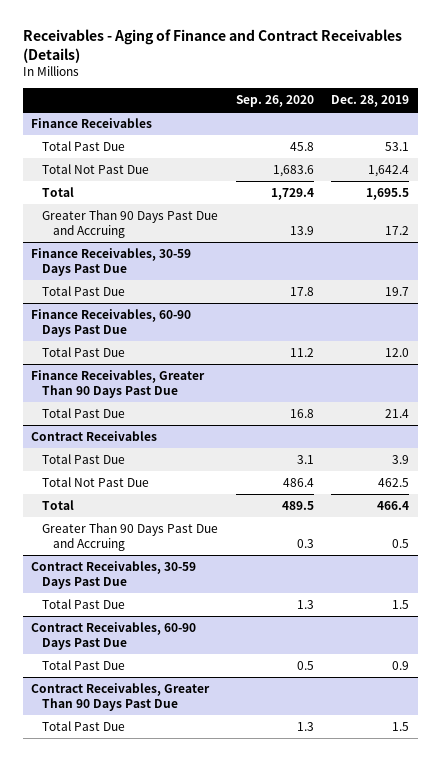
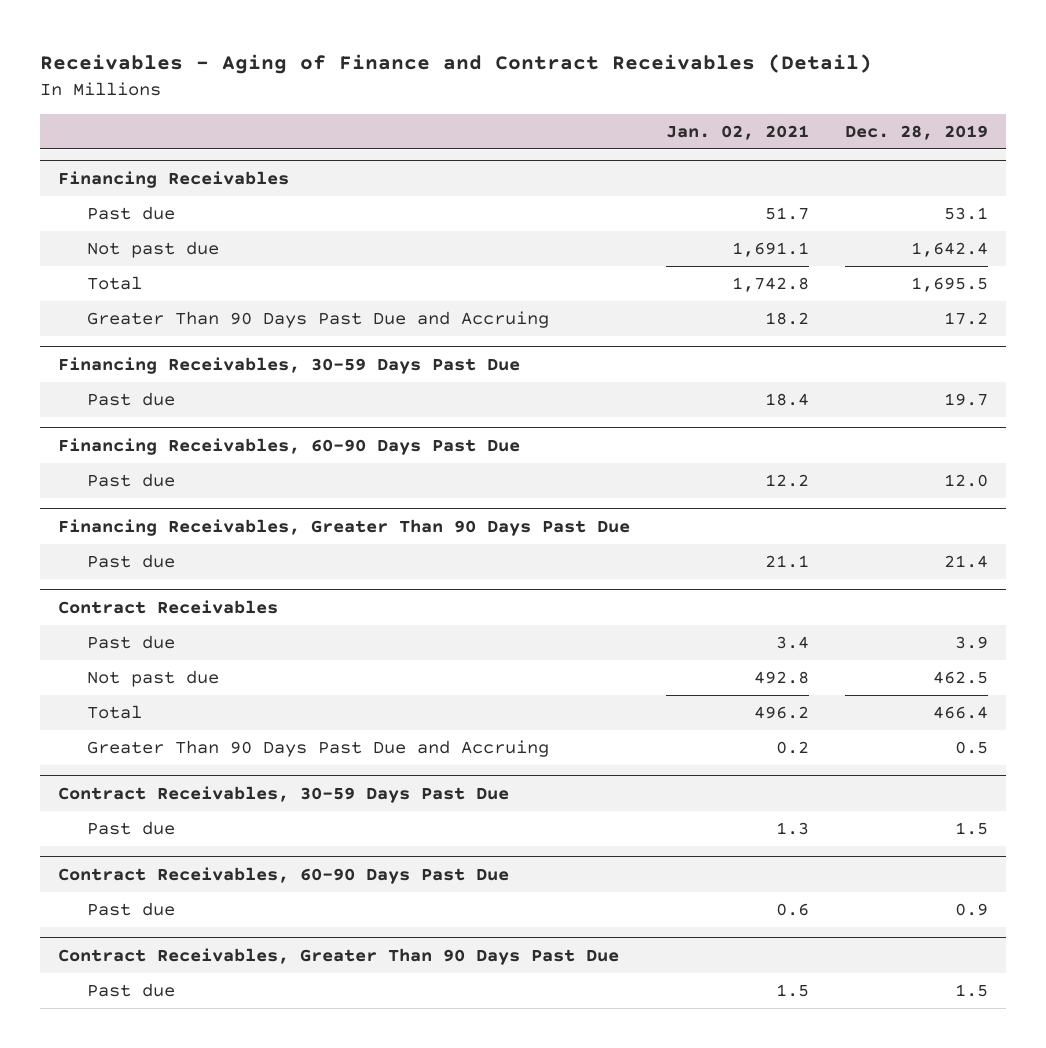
- Receivables - Aging of Finance and Contract Receivables (Details)
+ Receivables - Aging of Finance and Contract Receivables (Detail)
- | Sep. 26, 2020 | Dec. 28, 2019
+ | Jan. 02, 2021 | Dec. 28, 2019
- Finance Receivables
- Total Past Due | 45.8 | 53.1
- Total Not Past Due | 1,683.6 | 1,642.4
+ Financing Receivables
+ Past due | 51.7 | 53.1
+ Not past due | 1,691.1 | 1,642.4
- Finance Receivables, 30-59 Days Past Due
- Total Past Due | 17.8 | 19.7
- Finance Receivables, 60-90 Days Past Due
- Total Past Due | 11.2 | 12.0
- Finance Receivables, Greater Than 90 Days Past Due
- Total Past Due | 16.8 | 21.4
+ Financing Receivables, 30-59 Days Past Due
+ Past due | 18.4 | 19.7
+ Financing Receivables, 60-90 Days Past Due
+ Past due | 12.2 | 12.0
+ Financing Receivables, Greater Than 90 Days Past Due
+ Past due | 21.1 | 21.4
@ Contract Receivables
- Total Past Due | 3.1 | 3.9
- Total Not Past Due | 486.4 | 462.5
+ Past due | 3.4 | 3.9
+ Not past due | 492.8 | 462.5
@ Contract Receivables, 30-59 Days Past Due
- Total Past Due | 1.3 | 1.5
+ Past due | 1.3 | 1.5
@ Contract Receivables, 60-90 Days Past Due
- Total Past Due | 0.5 | 0.9
+ Past due | 0.6 | 0.9
@ Contract Receivables, Greater Than 90 Days Past Due
- Total Past Due | 1.3 | 1.5
+ Past due | 1.5 | 1.5

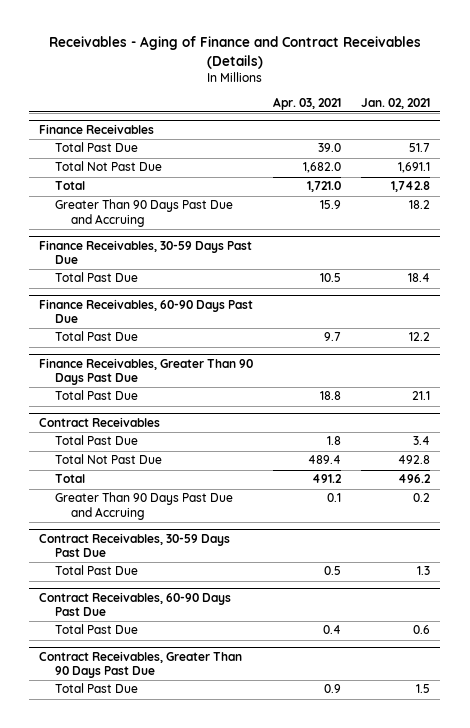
- Receivables - Aging of Finance and Contract Receivables (Detail)
+ Receivables - Aging of Finance and Contract Receivables (Details)
- | Jan. 02, 2021 | Dec. 28, 2019
+ | Apr. 03, 2021 | Jan. 02, 2021
- Financing Receivables
- Past due | 51.7 | 53.1
- Not past due | 1,691.1 | 1,642.4
+ Finance Receivables
+ Total Past Due | 39.0 | 51.7
+ Total Not Past Due | 1,682.0 | 1,691.1
- Financing Receivables, 30-59 Days Past Due
- Past due | 18.4 | 19.7
- Financing Receivables, 60-90 Days Past Due
- Past due | 12.2 | 12.0
- Financing Receivables, Greater Than 90 Days Past Due
- Past due | 21.1 | 21.4
+ Finance Receivables, 30-59 Days Past Due
+ Total Past Due | 10.5 | 18.4
+ Finance Receivables, 60-90 Days Past Due
+ Total Past Due | 9.7 | 12.2
+ Finance Receivables, Greater Than 90 Days Past Due
+ Total Past Due | 18.8 | 21.1
@ Contract Receivables
- Past due | 3.4 | 3.9
- Not past due | 492.8 | 462.5
+ Total Past Due | 1.8 | 3.4
+ Total Not Past Due | 489.4 | 492.8
@ Contract Receivables, 30-59 Days Past Due
- Past due | 1.3 | 1.5
+ Total Past Due | 0.5 | 1.3
@ Contract Receivables, 60-90 Days Past Due
- Past due | 0.6 | 0.9
+ Total Past Due | 0.4 | 0.6
@ Contract Receivables, Greater Than 90 Days Past Due
- Past due | 1.5 | 1.5
+ Total Past Due | 0.9 | 1.5

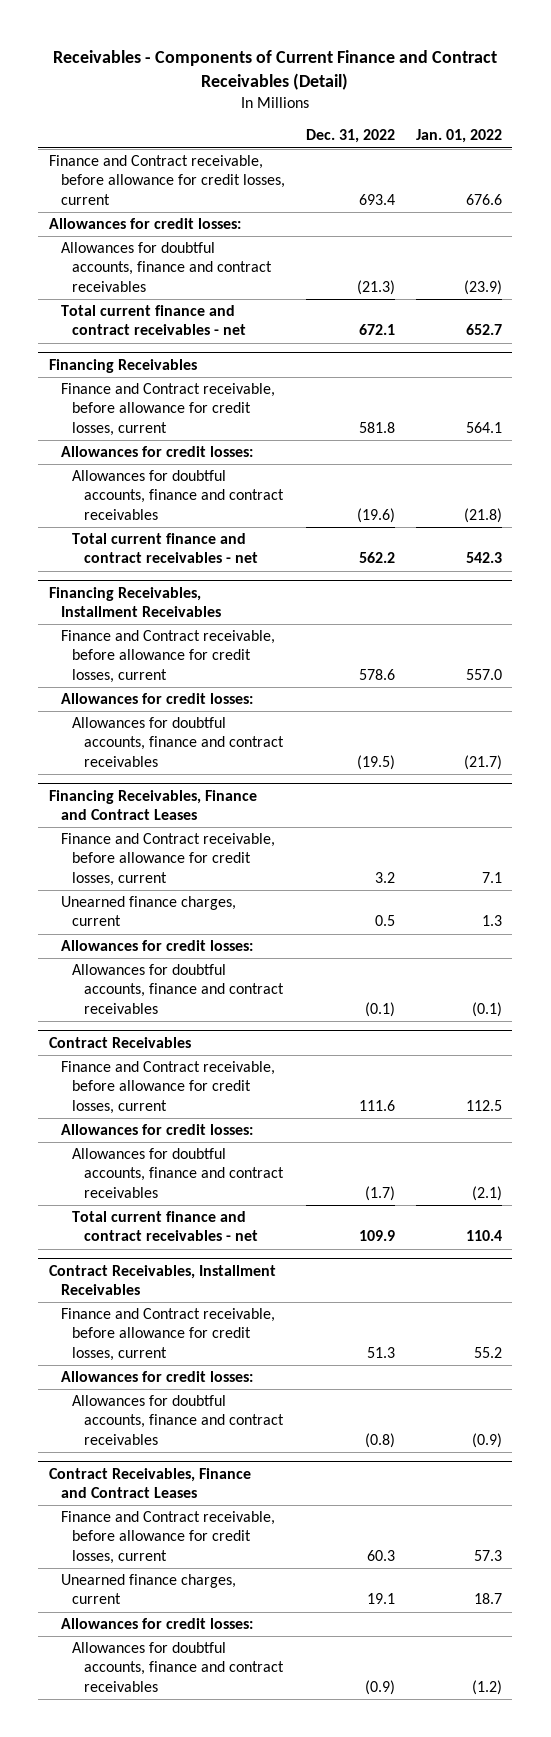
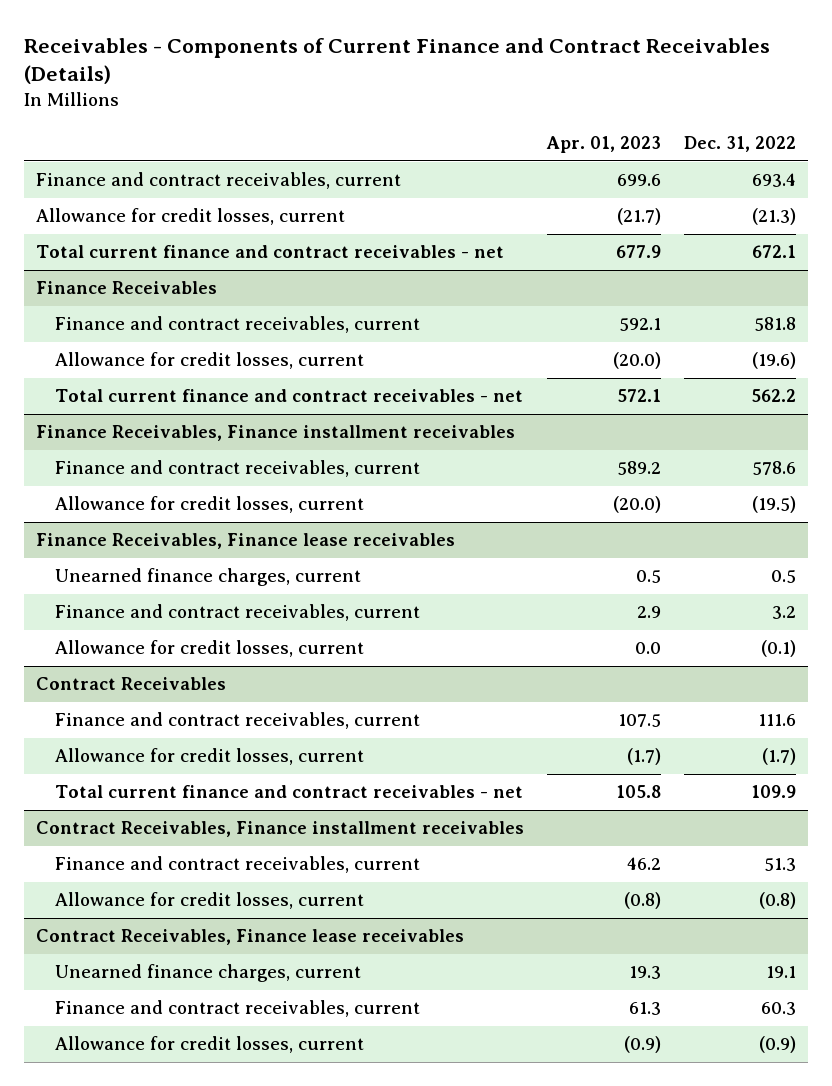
- Receivables - Components of Current Finance and Contract Receivables (Detail)
+ Receivables - Components of Current Finance and Contract Receivables (Details)
- | Dec. 31, 2022 | Jan. 01, 2022
+ | Apr. 01, 2023 | Dec. 31, 2022
- Finance and Contract receivable, before allowance for credit losses, current | 693.4 | 676.6
- Allowances for credit losses:
- Allowances for doubtful accounts, finance and contract receivables | (21.3) | (23.9)
+ Finance and contract receivables, current | 699.6 | 693.4
+ Allowance for credit losses, current | (21.7) | (21.3)
- Financing Receivables
- Finance and Contract receivable, before allowance for credit losses, current | 581.8 | 564.1
- Allowances for credit losses:
- Allowances for doubtful accounts, finance and contract receivables | (19.6) | (21.8)
+ Finance Receivables
+ Finance and contract receivables, current | 592.1 | 581.8
+ Allowance for credit losses, current | (20.0) | (19.6)
- Financing Receivables, Installment Receivables
- Finance and Contract receivable, before allowance for credit losses, current | 578.6 | 557.0
- Allowances for credit losses:
- Allowances for doubtful accounts, finance and contract receivables | (19.5) | (21.7)
- Financing Receivables, Finance and Contract Leases
- Finance and Contract receivable, before allowance for credit losses, current | 3.2 | 7.1
+ Finance Receivables, Finance installment receivables
+ Finance and contract receivables, current | 589.2 | 578.6
+ Allowance for credit losses, current | (20.0) | (19.5)
+ Finance Receivables, Finance lease receivables
- Allowances for credit losses:
- Allowances for doubtful accounts, finance and contract receivables | (0.1) | (0.1)
+ Finance and contract receivables, current | 2.9 | 3.2
+ Allowance for credit losses, current | 0.0 | (0.1)
@ Contract Receivables
- Finance and Contract receivable, before allowance for credit losses, current | 111.6 | 112.5
- Allowances for credit losses:
- Allowances for doubtful accounts, finance and contract receivables | (1.7) | (2.1)
+ Finance and contract receivables, current | 107.5 | 111.6
+ Allowance for credit losses, current | (1.7) | (1.7)
- Contract Receivables, Installment Receivables
- Finance and Contract receivable, before allowance for credit losses, current | 51.3 | 55.2
- Allowances for credit losses:
- Allowances for doubtful accounts, finance and contract receivables | (0.8) | (0.9)
- Contract Receivables, Finance and Contract Leases
- Finance and Contract receivable, before allowance for credit losses, current | 60.3 | 57.3
+ Contract Receivables, Finance installment receivables
+ Finance and contract receivables, current | 46.2 | 51.3
+ Allowance for credit losses, current | (0.8) | (0.8)
+ Contract Receivables, Finance lease receivables
- Allowances for credit losses:
- Allowances for doubtful accounts, finance and contract receivables | (0.9) | (1.2)
+ Finance and contract receivables, current | 61.3 | 60.3
+ Allowance for credit losses, current | (0.9) | (0.9)

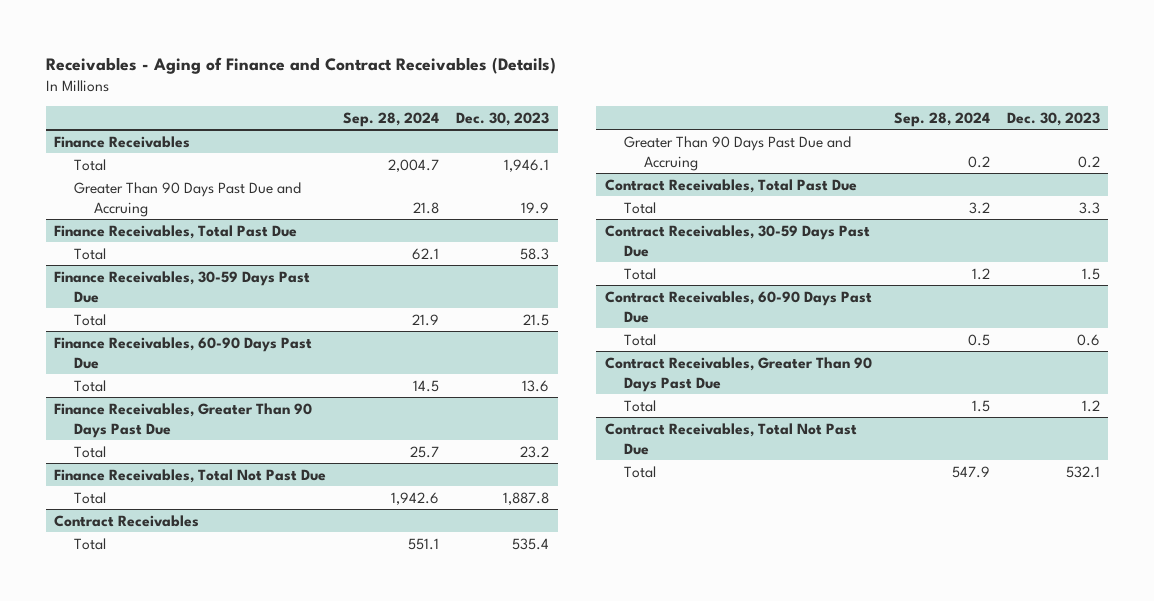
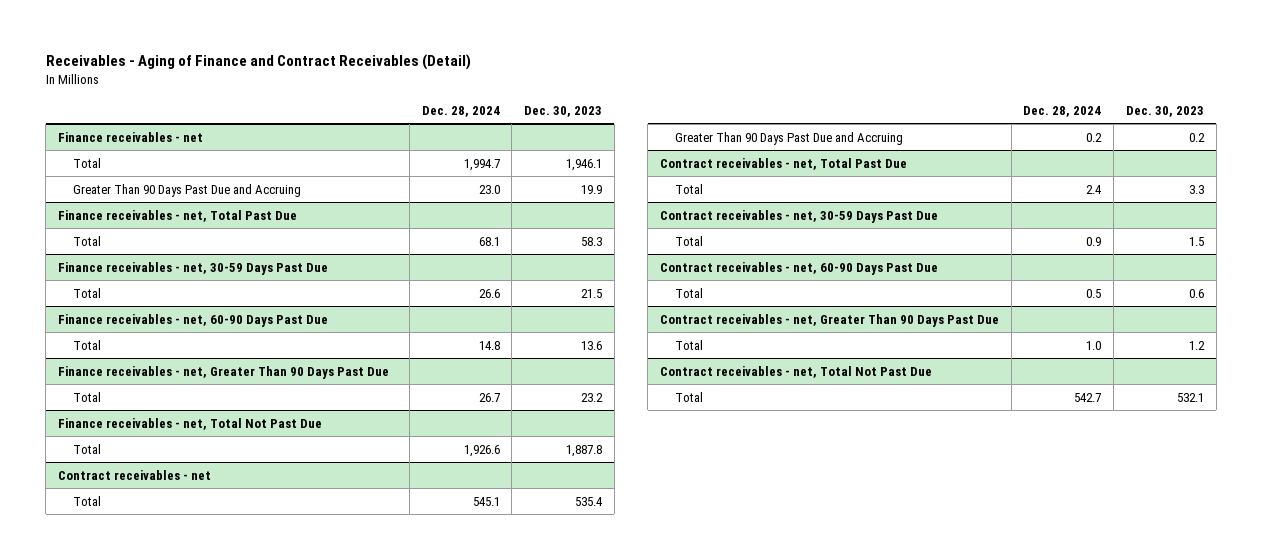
- Receivables - Aging of Finance and Contract Receivables (Details)
+ Receivables - Aging of Finance and Contract Receivables (Detail)
- | Sep. 28, 2024 | Dec. 30, 2023
+ | Dec. 28, 2024 | Dec. 30, 2023
- Finance Receivables
+ Finance receivables - net
- Finance Receivables, Total Past Due
+ Finance receivables - net, Total Past Due
- Finance Receivables, 30-59 Days Past Due
+ Finance receivables - net, 30-59 Days Past Due
- Finance Receivables, 60-90 Days Past Due
+ Finance receivables - net, 60-90 Days Past Due
- Finance Receivables, Greater Than 90 Days Past Due
+ Finance receivables - net, Greater Than 90 Days Past Due
- Finance Receivables, Total Not Past Due
+ Finance receivables - net, Total Not Past Due
- Contract Receivables
+ Contract receivables - net
- Contract Receivables, Total Past Due
+ Contract receivables - net, Total Past Due
- Contract Receivables, 30-59 Days Past Due
+ Contract receivables - net, 30-59 Days Past Due
- Contract Receivables, 60-90 Days Past Due
+ Contract receivables - net, 60-90 Days Past Due
- Contract Receivables, Greater Than 90 Days Past Due
+ Contract receivables - net, Greater Than 90 Days Past Due
- Contract Receivables, Total Not Past Due
+ Contract receivables - net, Total Not Past Due

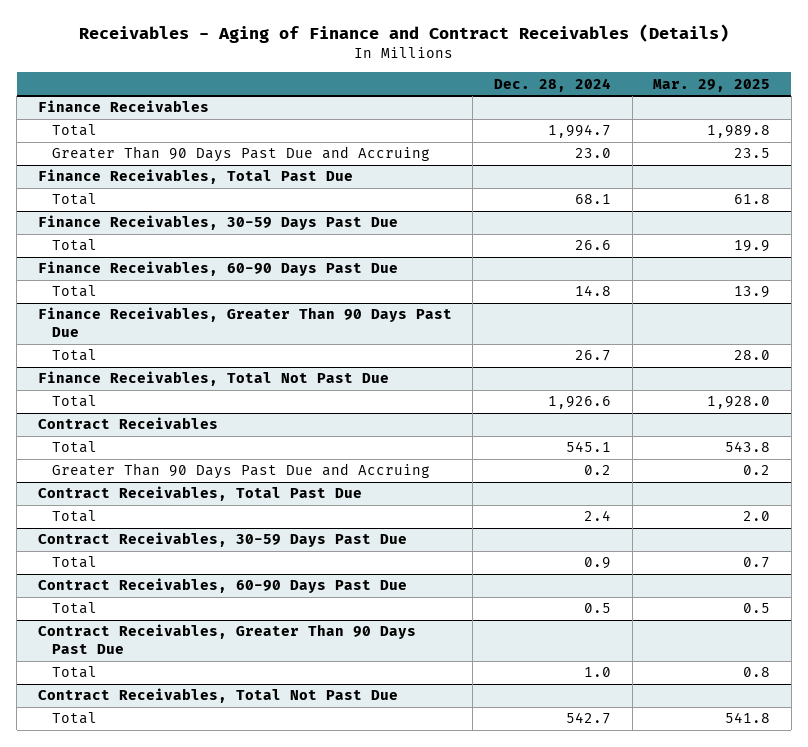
- Receivables - Aging of Finance and Contract Receivables (Detail)
+ Receivables - Aging of Finance and Contract Receivables (Details)
- | Dec. 28, 2024 | Dec. 30, 2023
+ | Dec. 28, 2024 | Mar. 29, 2025
- Finance receivables - net
+ Finance Receivables
- Finance receivables - net, Total Past Due
+ Finance Receivables, Total Past Due
- Finance receivables - net, 30-59 Days Past Due
+ Finance Receivables, 30-59 Days Past Due
- Finance receivables - net, 60-90 Days Past Due
+ Finance Receivables, 60-90 Days Past Due
- Finance receivables - net, Greater Than 90 Days Past Due
+ Finance Receivables, Greater Than 90 Days Past Due
- Finance receivables - net, Total Not Past Due
+ Finance Receivables, Total Not Past Due
- Contract receivables - net
+ Contract Receivables
- Contract receivables - net, Total Past Due
+ Contract Receivables, Total Past Due
- Contract receivables - net, 30-59 Days Past Due
+ Contract Receivables, 30-59 Days Past Due
- Contract receivables - net, 60-90 Days Past Due
+ Contract Receivables, 60-90 Days Past Due
- Contract receivables - net, Greater Than 90 Days Past Due
+ Contract Receivables, Greater Than 90 Days Past Due
- Contract receivables - net, Total Not Past Due
+ Contract Receivables, Total Not Past Due

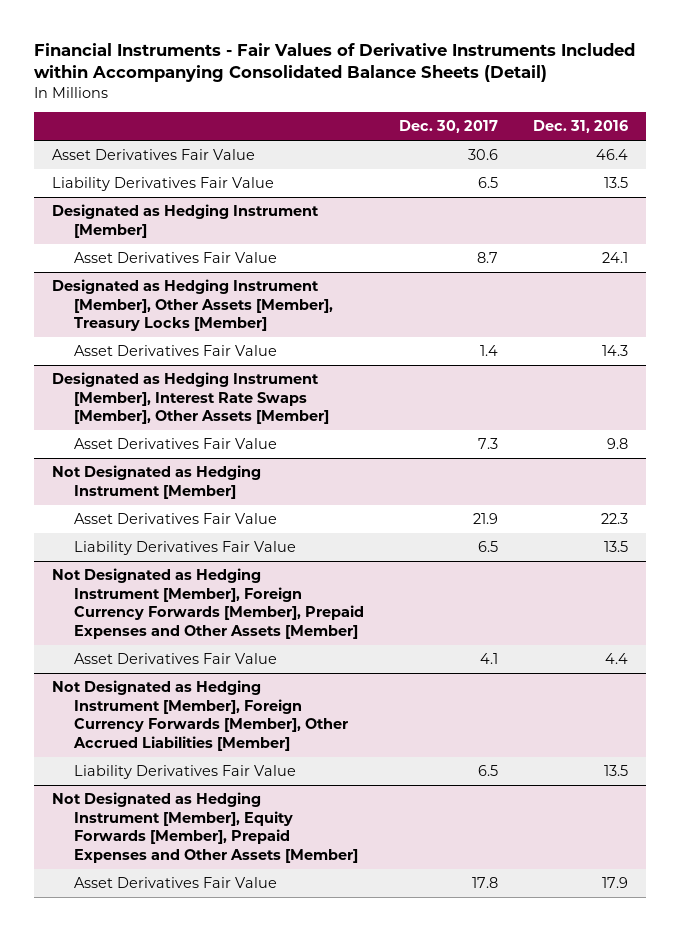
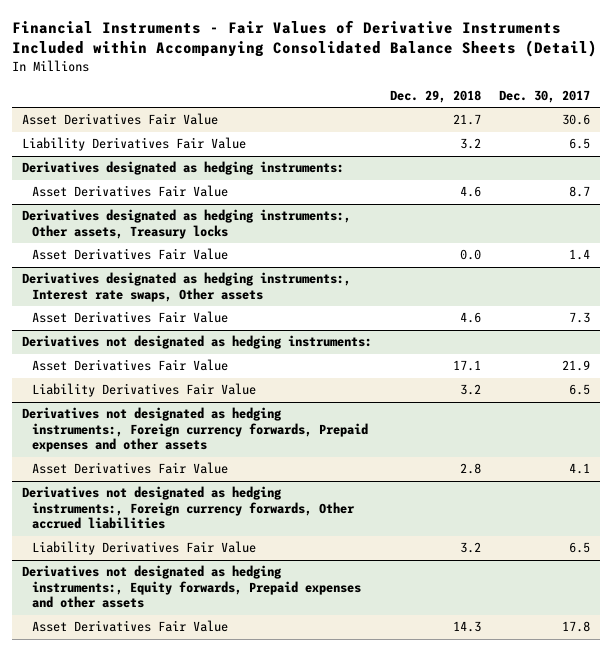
- | Dec. 30, 2017 | Dec. 31, 2016
+ | Dec. 29, 2018 | Dec. 30, 2017
- Designated as Hedging Instrument [Member]
+ Derivatives designated as hedging instruments:
- Designated as Hedging Instrument [Member], Other Assets [Member], Treasury Locks [Member]
+ Derivatives designated as hedging instruments:, Other assets, Treasury locks
- Designated as Hedging Instrument [Member], Interest Rate Swaps [Member], Other Assets [Member]
+ Derivatives designated as hedging instruments:, Interest rate swaps, Other assets
- Not Designated as Hedging Instrument [Member]
+ Derivatives not designated as hedging instruments:
- Not Designated as Hedging Instrument [Member], Foreign Currency Forwards [Member], Prepaid Expenses and Other Assets [Member]
+ Derivatives not designated as hedging instruments:, Foreign currency forwards, Prepaid expenses and other assets
- Not Designated as Hedging Instrument [Member], Foreign Currency Forwards [Member], Other Accrued Liabilities [Member]
+ Derivatives not designated as hedging instruments:, Foreign currency forwards, Other accrued liabilities
- Not Designated as Hedging Instrument [Member], Equity Forwards [Member], Prepaid Expenses and Other Assets [Member]
+ Derivatives not designated as hedging instruments:, Equity forwards, Prepaid expenses and other assets

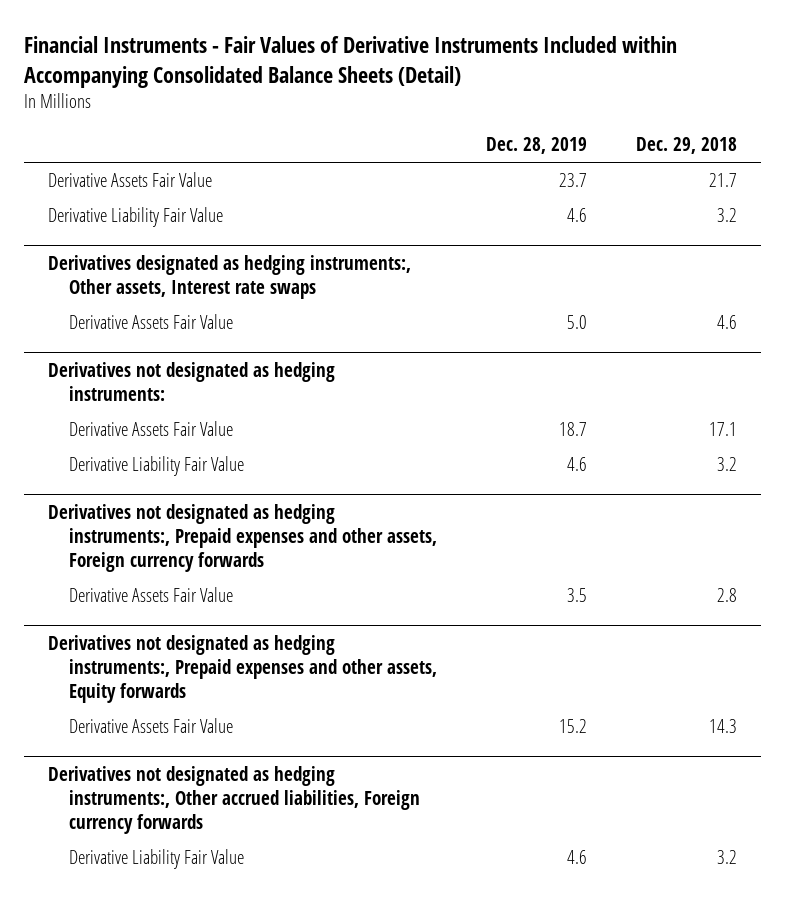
- | Dec. 29, 2018 | Dec. 30, 2017
+ | Dec. 28, 2019 | Dec. 29, 2018
- Asset Derivatives Fair Value | 21.7 | 30.6
- Liability Derivatives Fair Value | 3.2 | 6.5
- Derivatives designated as hedging instruments:
- Asset Derivatives Fair Value | 4.6 | 8.7
- Derivatives designated as hedging instruments:, Other assets, Treasury locks
- Asset Derivatives Fair Value | 0.0 | 1.4
- Derivatives designated as hedging instruments:, Interest rate swaps, Other assets
- Asset Derivatives Fair Value | 4.6 | 7.3
+ Derivative Assets Fair Value | 23.7 | 21.7
+ Derivative Liability Fair Value | 4.6 | 3.2
+ Derivatives designated as hedging instruments:, Other assets, Interest rate swaps
+ Derivative Assets Fair Value | 5.0 | 4.6
@ Derivatives not designated as hedging instruments:
- Asset Derivatives Fair Value | 17.1 | 21.9
- Liability Derivatives Fair Value | 3.2 | 6.5
- Derivatives not designated as hedging instruments:, Foreign currency forwards, Prepaid expenses and other assets
- Asset Derivatives Fair Value | 2.8 | 4.1
- Derivatives not designated as hedging instruments:, Foreign currency forwards, Other accrued liabilities
- Liability Derivatives Fair Value | 3.2 | 6.5
- Derivatives not designated as hedging instruments:, Equity forwards, Prepaid expenses and other assets
- Asset Derivatives Fair Value | 14.3 | 17.8
@ Derivatives not designated as hedging instruments:
+ Derivative Assets Fair Value | 18.7 | 17.1
+ Derivative Liability Fair Value | 4.6 | 3.2
+ Derivatives not designated as hedging instruments:, Prepaid expenses and other assets, Foreign currency forwards
+ Derivative Assets Fair Value | 3.5 | 2.8
+ Derivatives not designated as hedging instruments:, Prepaid expenses and other assets, Equity forwards
+ Derivative Assets Fair Value | 15.2 | 14.3
+ Derivatives not designated as hedging instruments:, Other accrued liabilities, Foreign currency forwards
+ Derivative Liability Fair Value | 4.6 | 3.2

